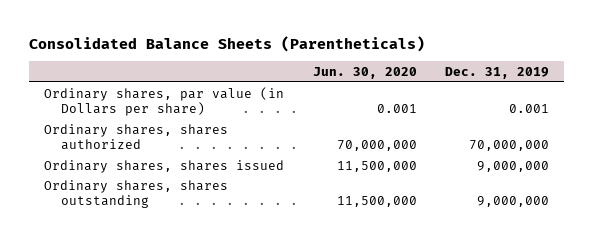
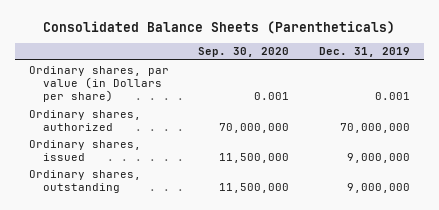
- | Jun. 30, 2020 | Dec. 31, 2019
+ | Sep. 30, 2020 | Dec. 31, 2019
- Ordinary shares, shares authorized | 70,000,000 | 70,000,000
- Ordinary shares, shares issued | 11,500,000 | 9,000,000
- Ordinary shares, shares outstanding | 11,500,000 | 9,000,000
+ Ordinary shares, authorized | 70,000,000 | 70,000,000
+ Ordinary shares, issued | 11,500,000 | 9,000,000
+ Ordinary shares, outstanding | 11,500,000 | 9,000,000

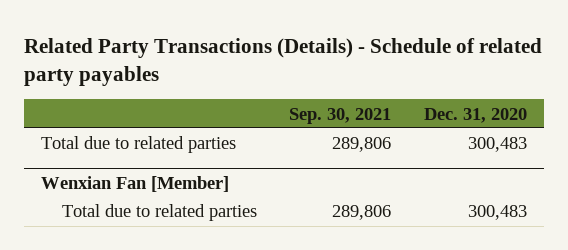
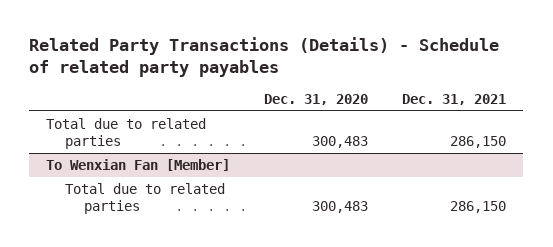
- | Sep. 30, 2021 | Dec. 31, 2020
+ | Dec. 31, 2020 | Dec. 31, 2021
- Wenxian Fan [Member]
+ To Wenxian Fan [Member]

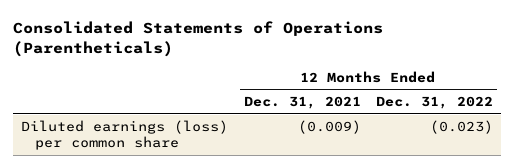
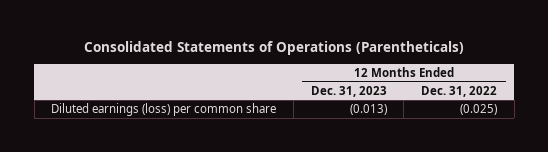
- | 12 Months Ended Dec. 31, 2021 | 12 Months Ended Dec. 31, 2022
+ | 12 Months Ended Dec. 31, 2023 | 12 Months Ended Dec. 31, 2022
- Diluted earnings (loss) per common share | (0.009) | (0.023)
+ Diluted earnings (loss) per common share | (0.013) | (0.025)

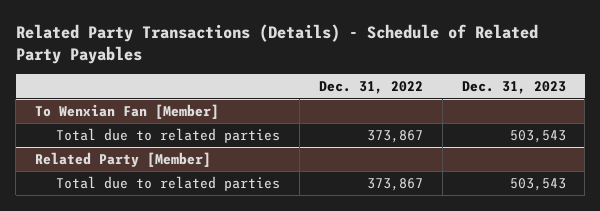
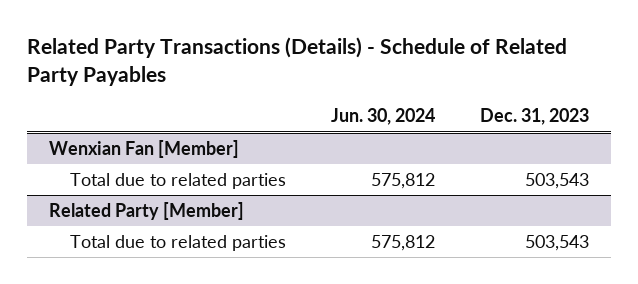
- | Dec. 31, 2022 | Dec. 31, 2023
+ | Jun. 30, 2024 | Dec. 31, 2023
- To Wenxian Fan [Member]
+ Wenxian Fan [Member]

